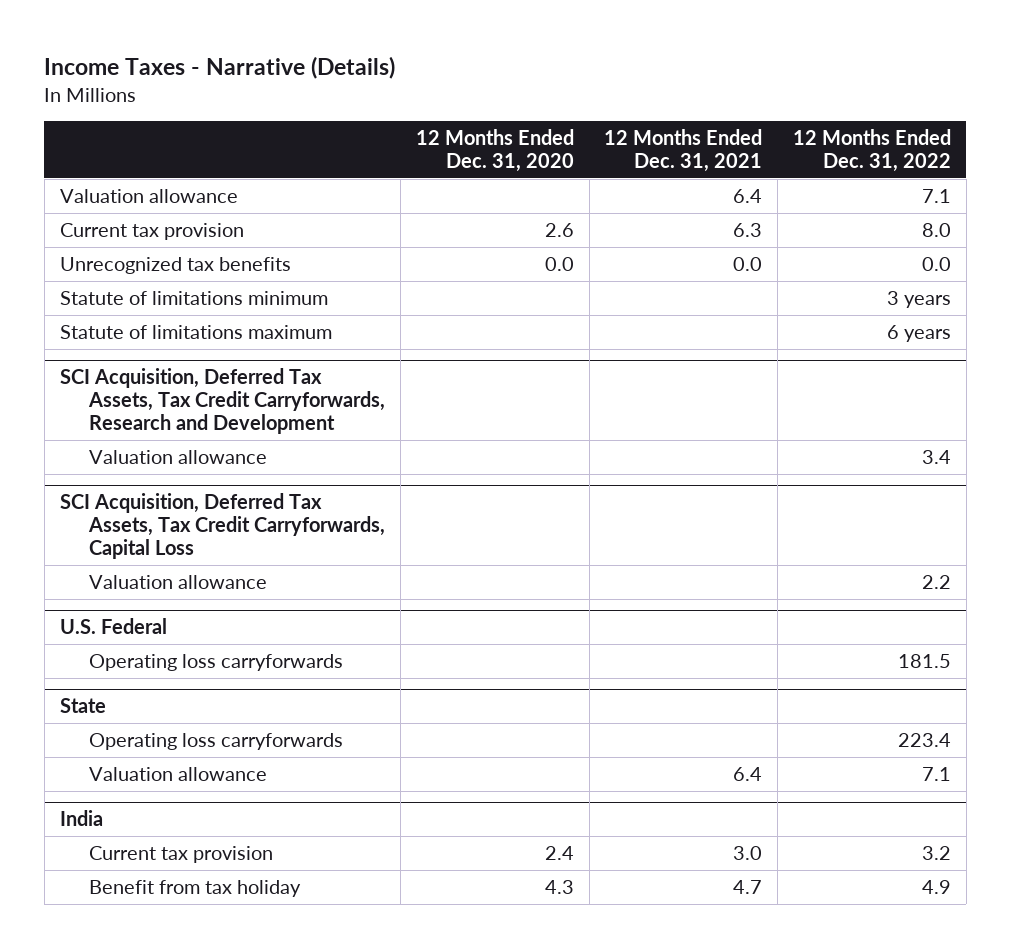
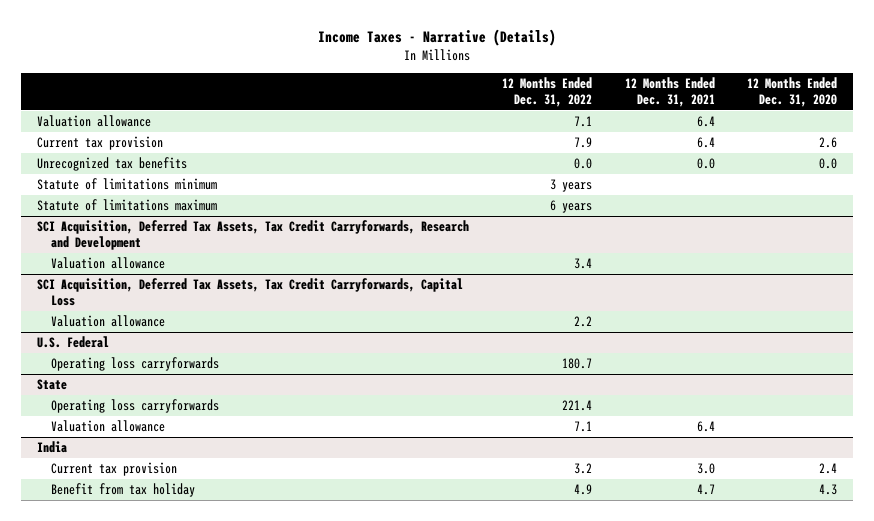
- | 12 Months Ended Dec. 31, 2020 | 12 Months Ended Dec. 31, 2021 | 12 Months Ended Dec. 31, 2022
+ | 12 Months Ended Dec. 31, 2022 | 12 Months Ended Dec. 31, 2021 | 12 Months Ended Dec. 31, 2020
- Current tax provision | 2.6 | 6.3 | 8.0
+ Current tax provision | 7.9 | 6.4 | 2.6
@ U.S. Federal
- Operating loss carryforwards | | | 181.5
+ Operating loss carryforwards | 180.7 | |
@ State
- Operating loss carryforwards | | | 223.4
+ Operating loss carryforwards | 221.4 | |

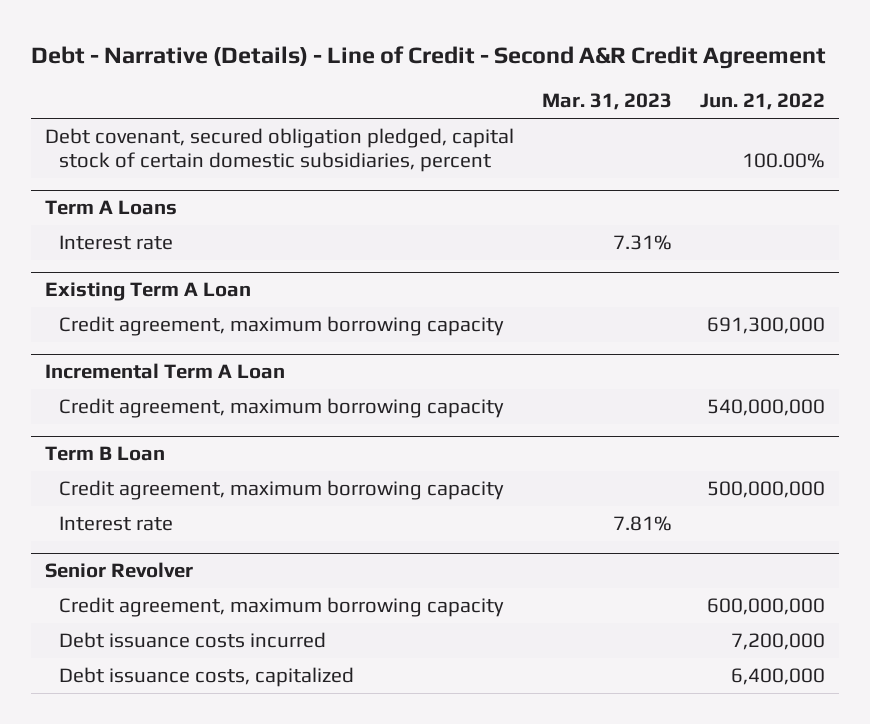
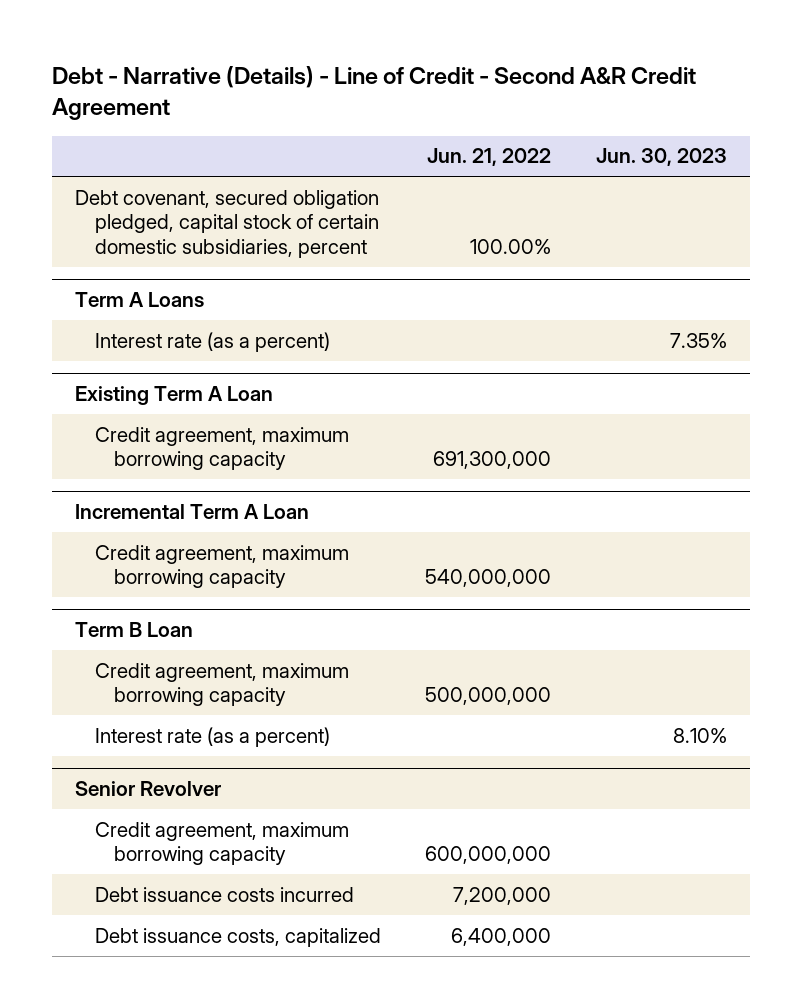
- | Mar. 31, 2023 | Jun. 21, 2022
+ | Jun. 21, 2022 | Jun. 30, 2023
@ Term A Loans
- Interest rate | 7.31% |
+ Interest rate (as a percent) | | 7.35%
@ Term B Loan
- Interest rate | 7.81% |
+ Interest rate (as a percent) | | 8.10%

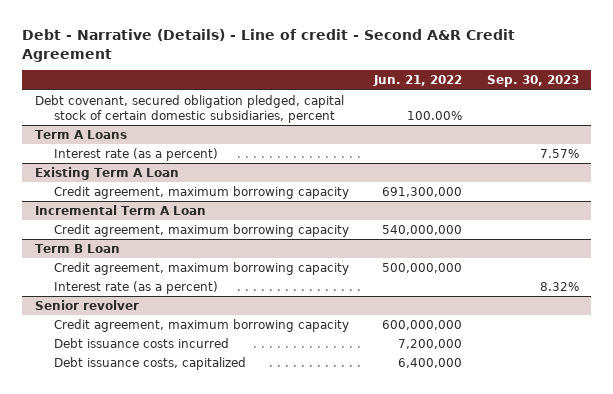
- Debt - Narrative (Details) - Line of Credit - Second A&R Credit Agreement
+ Debt - Narrative (Details) - Line of credit - Second A&R Credit Agreement
- | Jun. 21, 2022 | Jun. 30, 2023
+ | Jun. 21, 2022 | Sep. 30, 2023
- Senior Revolver
+ Senior revolver

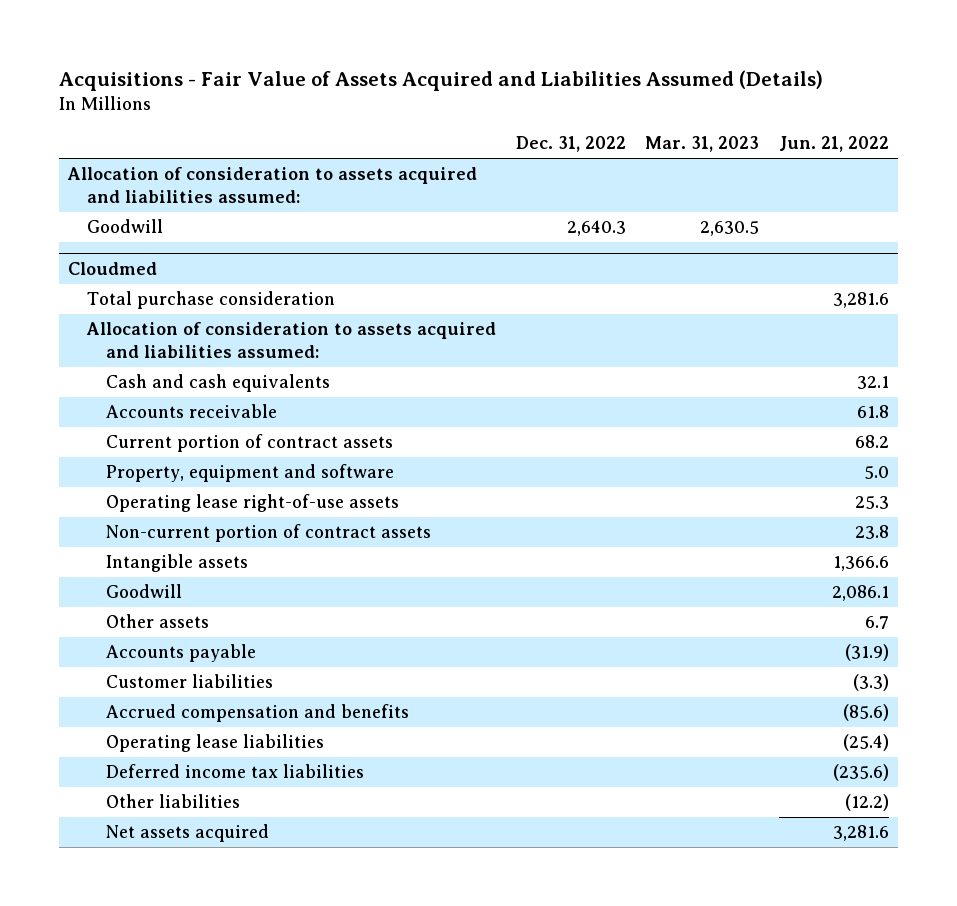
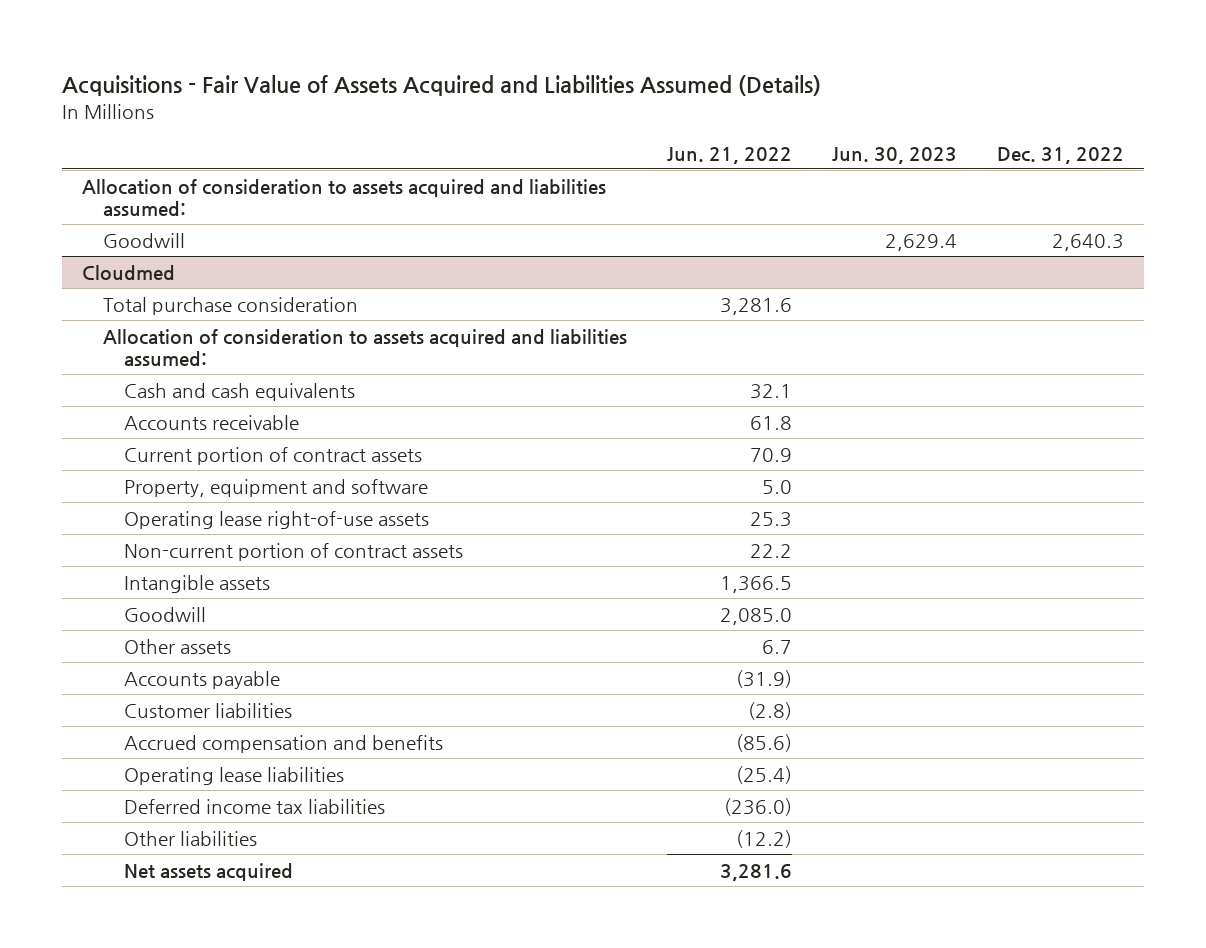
- | Dec. 31, 2022 | Mar. 31, 2023 | Jun. 21, 2022
+ | Jun. 21, 2022 | Jun. 30, 2023 | Dec. 31, 2022
@ Cloudmed
- Current portion of contract assets | | | 68.2
+ Current portion of contract assets | 70.9 | |
- Non-current portion of contract assets | | | 23.8
- Intangible assets | | | 1,366.6
- Goodwill | | | 2,086.1
+ Non-current portion of contract assets | 22.2 | |
+ Intangible assets | 1,366.5 | |
+ Goodwill | 2,085.0 | |
- Customer liabilities | | | (3.3)
+ Customer liabilities | (2.8) | |
- Deferred income tax liabilities | | | (235.6)
+ Deferred income tax liabilities | (236.0) | |

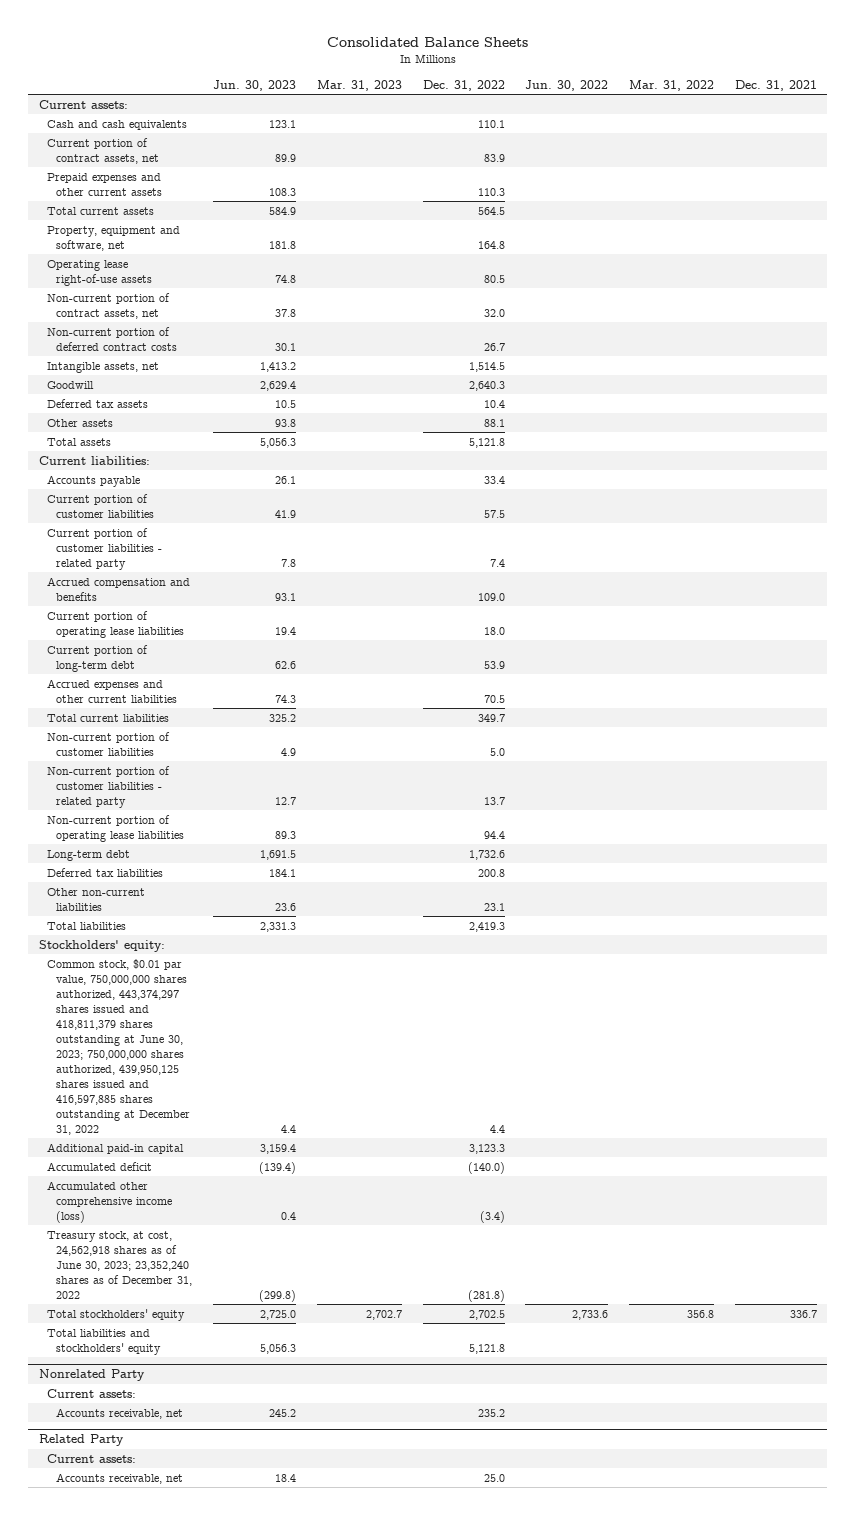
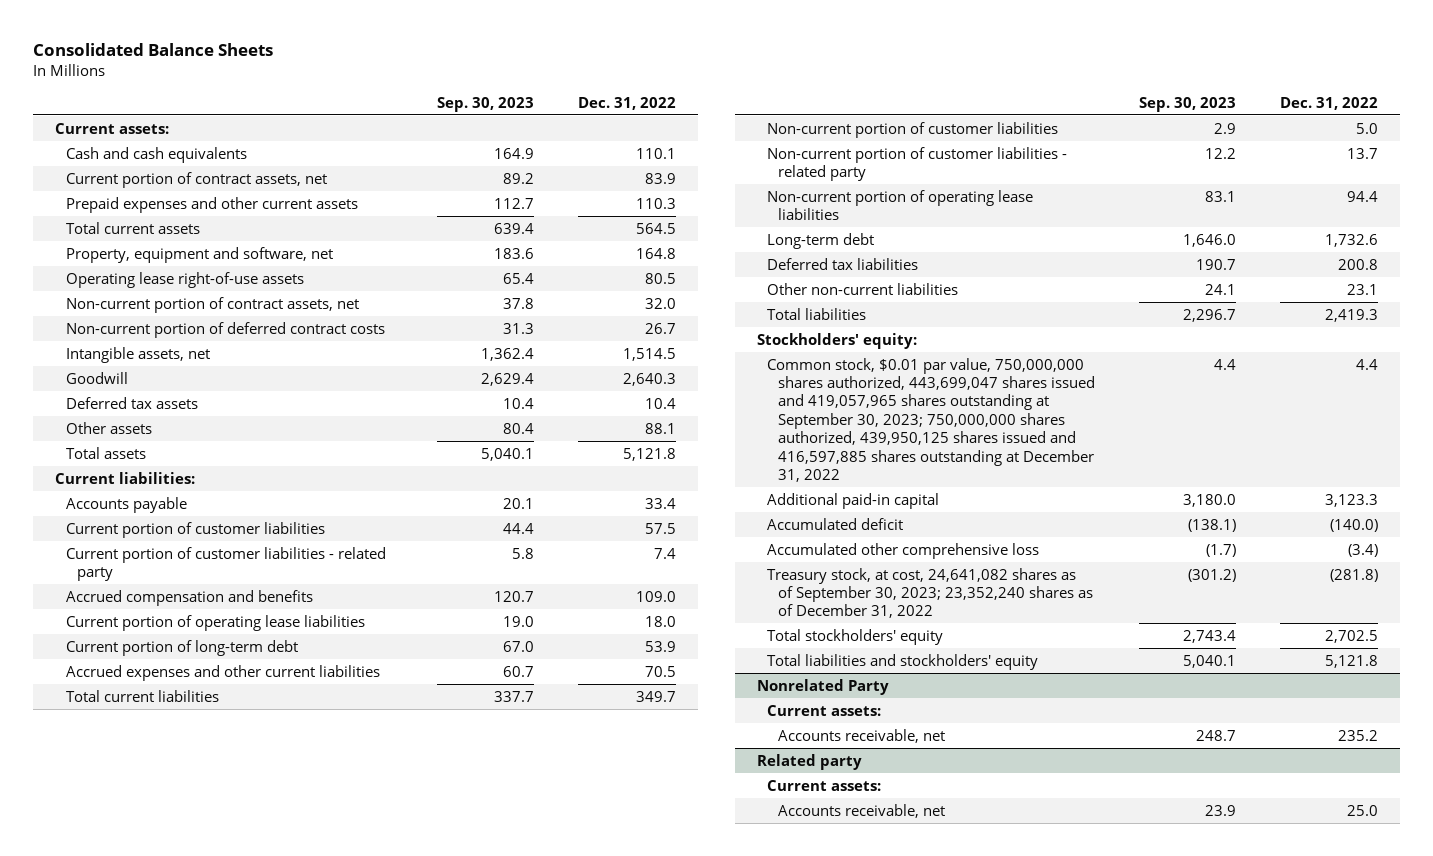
- | Jun. 30, 2023 | Mar. 31, 2023 | Dec. 31, 2022 | Jun. 30, 2022 | Mar. 31, 2022 | Dec. 31, 2021
+ | Sep. 30, 2023 | Dec. 31, 2022
- Common stock, $0.01 par value, 750,000,000 shares authorized, 443,374,297 shares issued and 418,811,379 shares outstanding at June 30, 2023; 750,000,000 shares authorized, 439,950,125 shares issued and 416,597,885 shares outstanding at December 31, 2022 | 4.4 | | 4.4 | | |
+ Common stock, $0.01 par value, 750,000,000 shares authorized, 443,699,047 shares issued and 419,057,965 shares outstanding at September 30, 2023; 750,000,000 shares authorized, 439,950,125 shares issued and 416,597,885 shares outstanding at December 31, 2022 | 4.4 | 4.4
- Accumulated other comprehensive income (loss) | 0.4 | | (3.4) | | |
- Treasury stock, at cost, 24,562,918 shares as of June 30, 2023; 23,352,240 shares as of December 31, 2022 | (299.8) | | (281.8) | | |
+ Accumulated other comprehensive loss | (1.7) | (3.4)
+ Treasury stock, at cost, 24,641,082 shares as of September 30, 2023; 23,352,240 shares as of December 31, 2022 | (301.2) | (281.8)
- Related Party
+ Related party

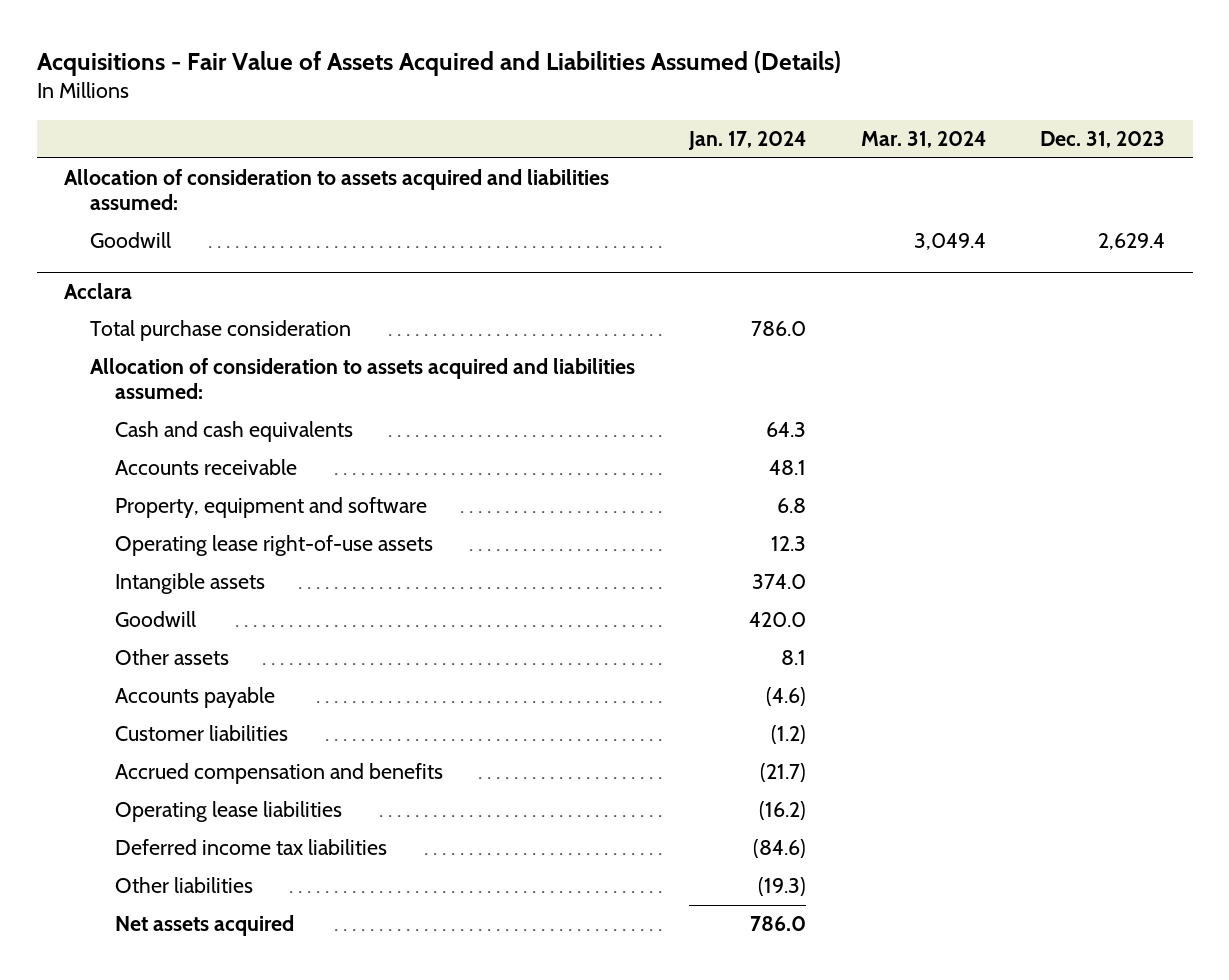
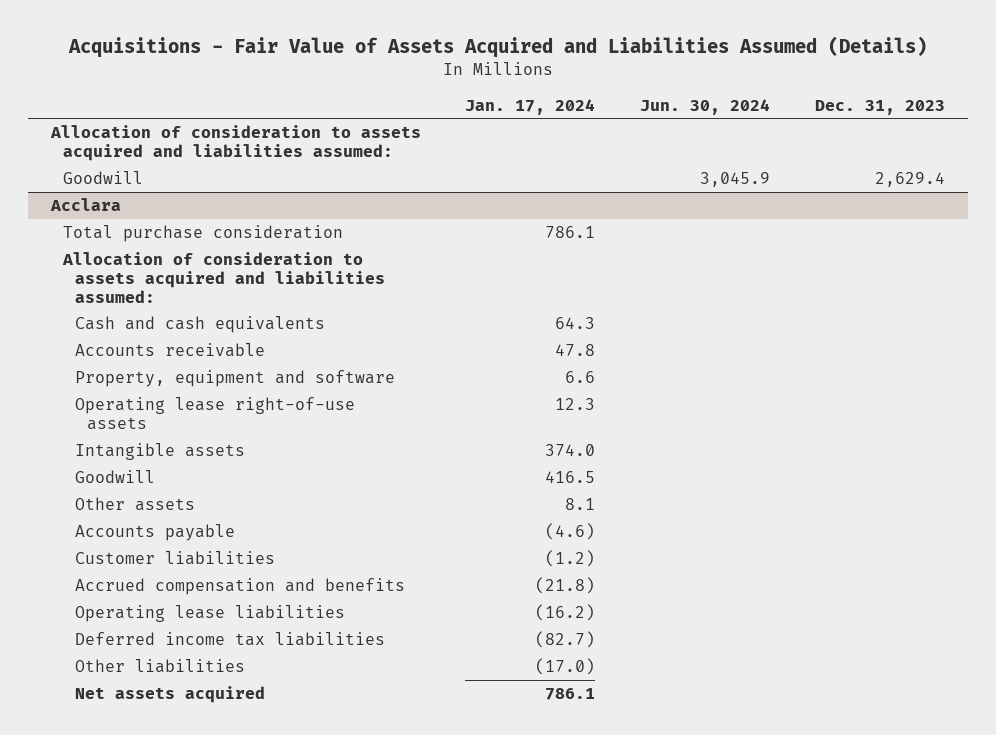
- | Jan. 17, 2024 | Mar. 31, 2024 | Dec. 31, 2023
+ | Jan. 17, 2024 | Jun. 30, 2024 | Dec. 31, 2023
@ Acclara
- Total purchase consideration | 786.0 | |
+ Total purchase consideration | 786.1 | |
- Accounts receivable | 48.1 | |
- Property, equipment and software | 6.8 | |
+ Accounts receivable | 47.8 | |
+ Property, equipment and software | 6.6 | |
- Goodwill | 420.0 | |
+ Goodwill | 416.5 | |
- Accrued compensation and benefits | (21.7) | |
+ Accrued compensation and benefits | (21.8) | |
- Deferred income tax liabilities | (84.6) | |
- Other liabilities | (19.3) | |
- Net assets acquired | 786.0 | |
+ Deferred income tax liabilities | (82.7) | |
+ Other liabilities | (17.0) | |
+ Net assets acquired | 786.1 | |

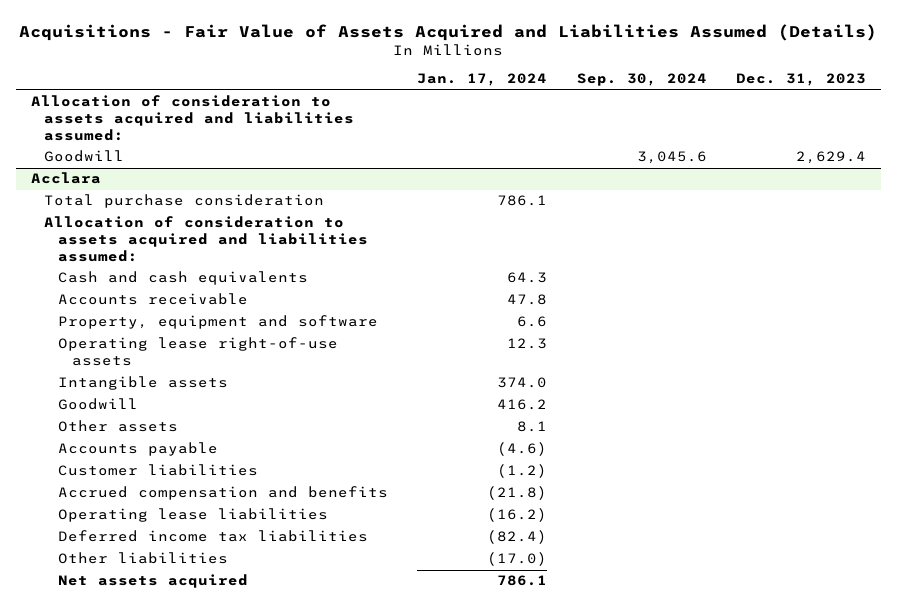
- | Jan. 17, 2024 | Jun. 30, 2024 | Dec. 31, 2023
+ | Jan. 17, 2024 | Sep. 30, 2024 | Dec. 31, 2023
@ Acclara
- Goodwill | 416.5 | |
+ Goodwill | 416.2 | |
- Deferred income tax liabilities | (82.7) | |
+ Deferred income tax liabilities | (82.4) | |

